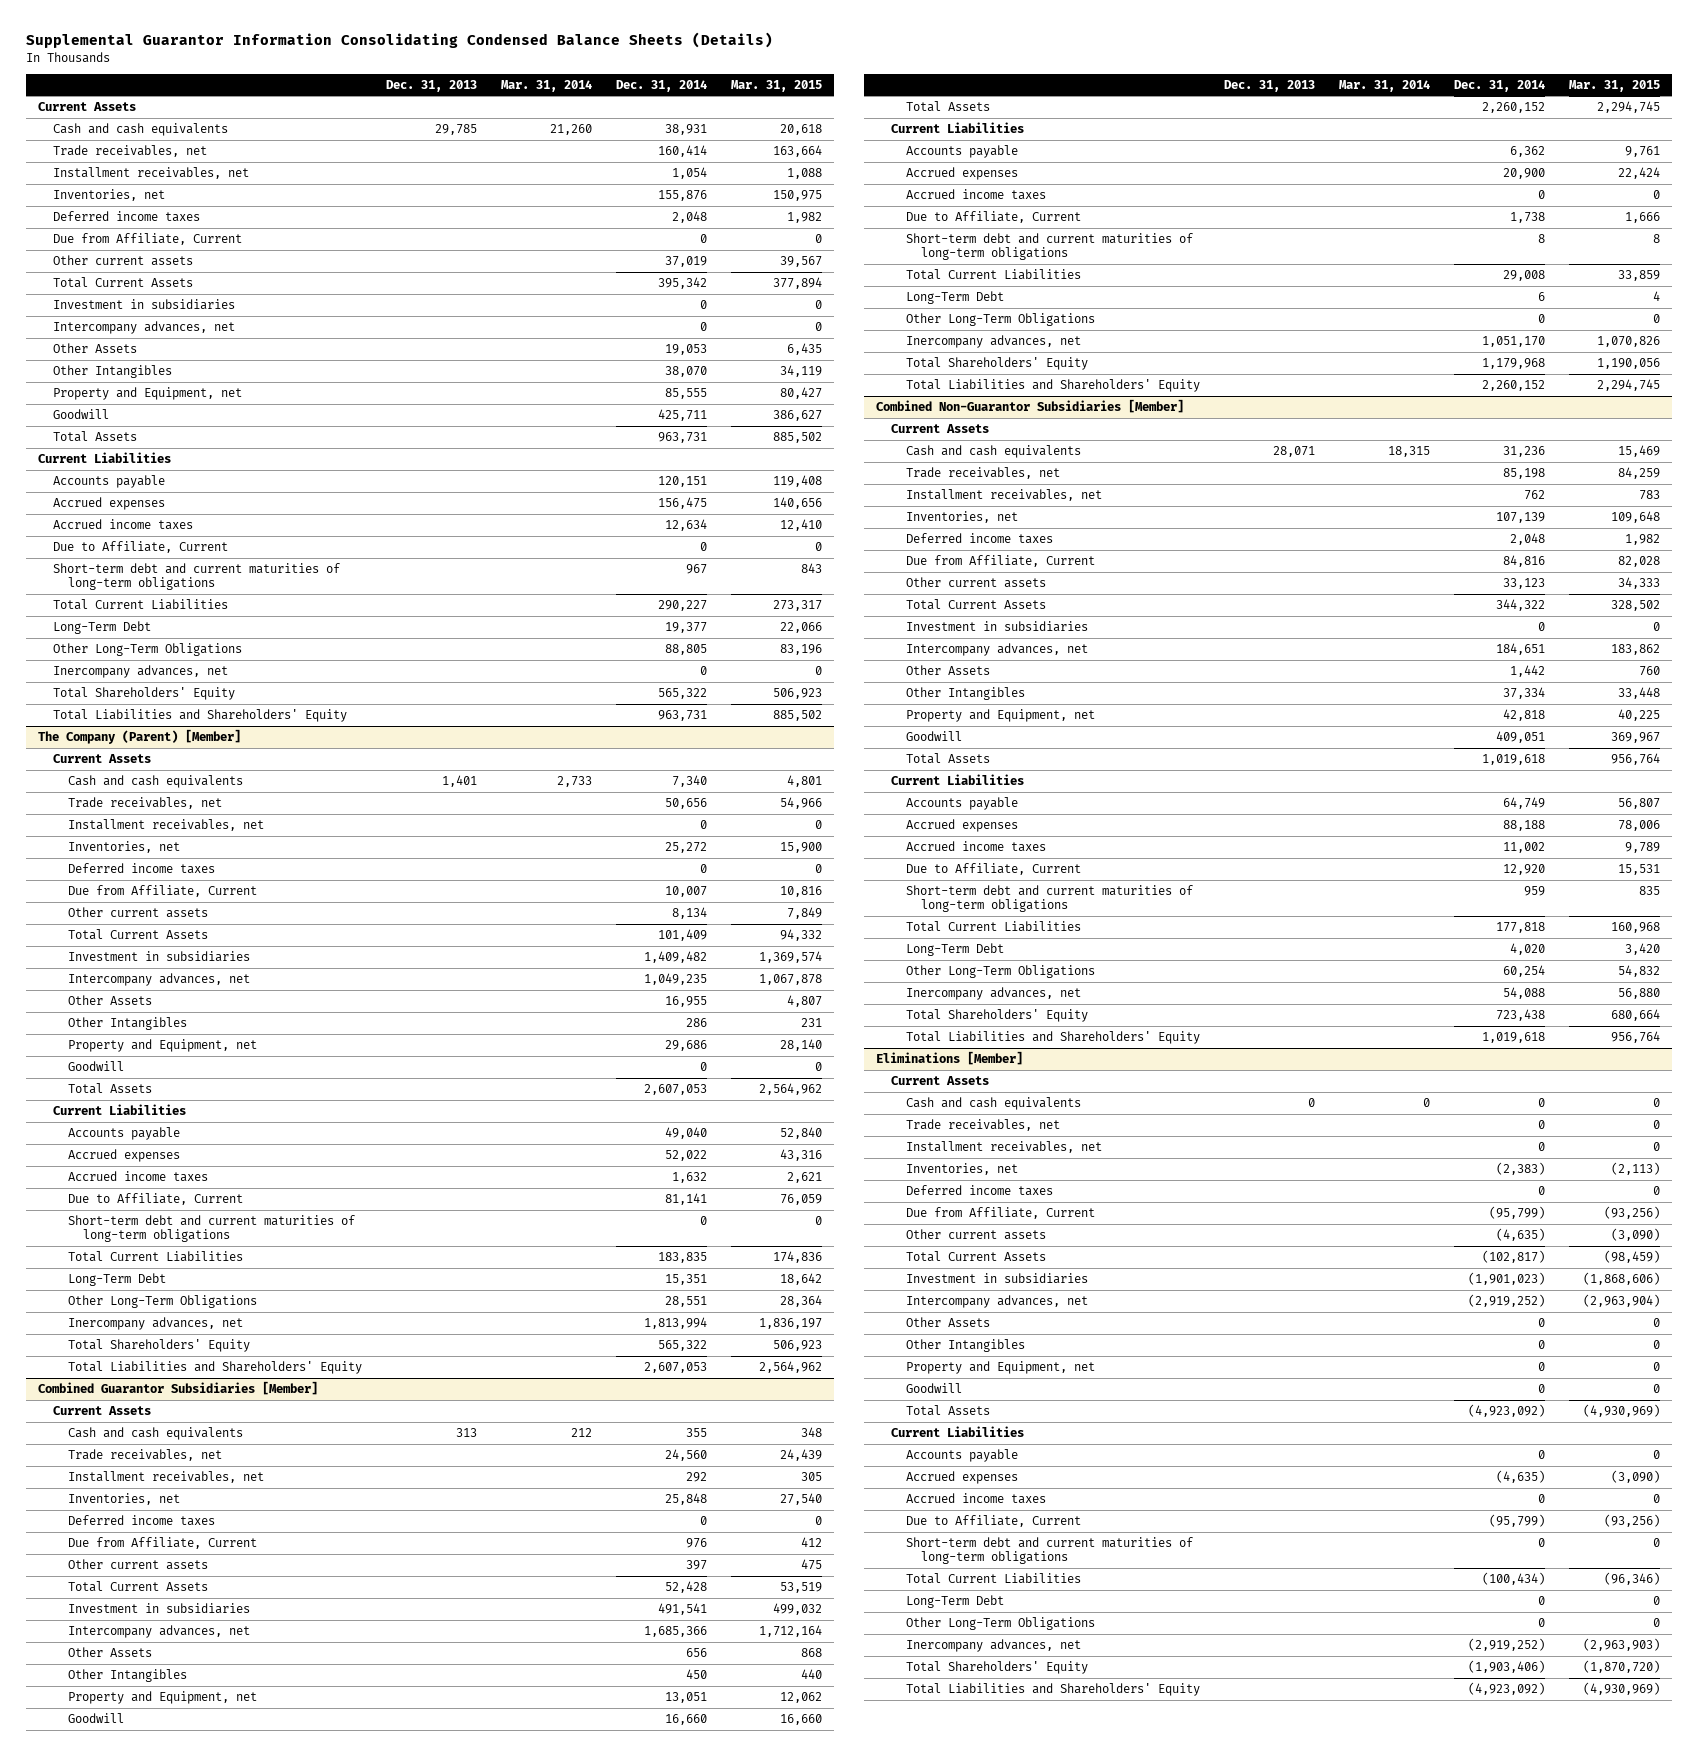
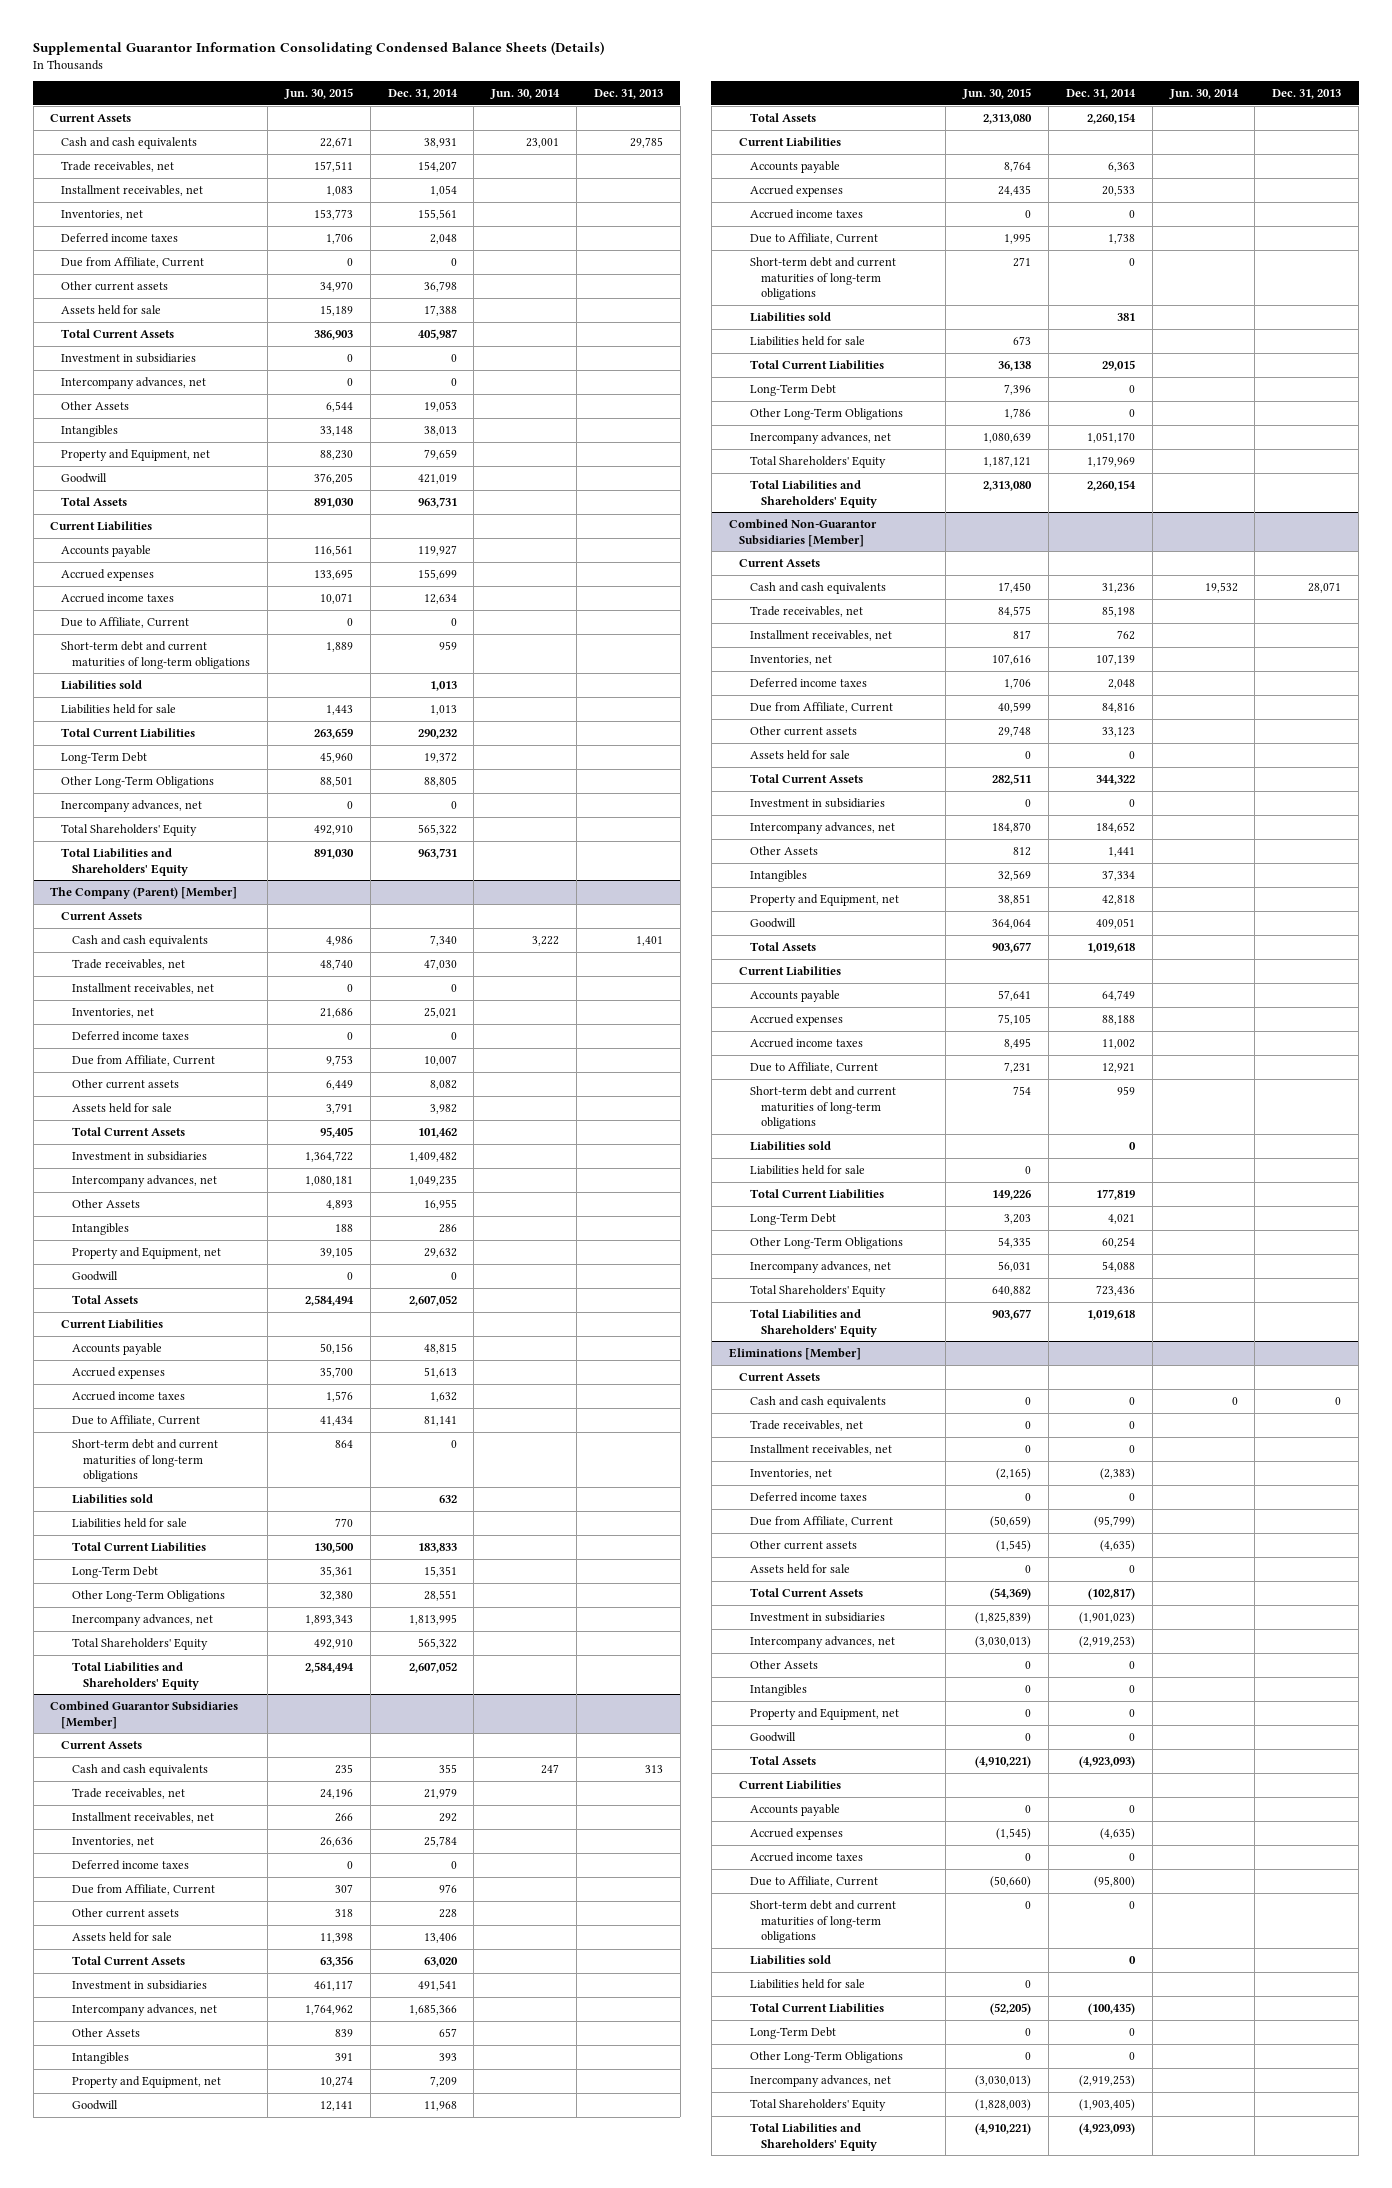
- | Dec. 31, 2013 | Mar. 31, 2014 | Dec. 31, 2014 | Mar. 31, 2015
+ | Jun. 30, 2015 | Dec. 31, 2014 | Jun. 30, 2014 | Dec. 31, 2013
- Trade receivables, net | | | 160,414 | 163,664
+ Trade receivables, net | 157,511 | 154,207 | |
- Inventories, net | | | 155,876 | 150,975
+ Inventories, net | 153,773 | 155,561 | |
- Other current assets | | | 37,019 | 39,567
- Total Current Assets | | | 395,342 | 377,894
+ Other current assets | 34,970 | 36,798 | |
+ Assets held for sale | 15,189 | 17,388 | |
+ Total Current Assets | 386,903 | 405,987 | |
- Other Intangibles | | | 38,070 | 34,119
- Property and Equipment, net | | | 85,555 | 80,427
- Goodwill | | | 425,711 | 386,627
+ Intangibles | 33,148 | 38,013 | |
+ Property and Equipment, net | 88,230 | 79,659 | |
+ Goodwill | 376,205 | 421,019 | |
- Accounts payable | | | 120,151 | 119,408
- Accrued expenses | | | 156,475 | 140,656
+ Accounts payable | 116,561 | 119,927 | |
+ Accrued expenses | 133,695 | 155,699 | |
- Short-term debt and current maturities of long-term obligations | | | 967 | 843
- Total Current Liabilities | | | 290,227 | 273,317
- Long-Term Debt | | | 19,377 | 22,066
+ Short-term debt and current maturities of long-term obligations | 1,889 | 959 | |
+ Liabilities sold | | 1,013 | |
+ Liabilities held for sale | 1,443 | 1,013 | |
+ Total Current Liabilities | 263,659 | 290,232 | |
+ Long-Term Debt | 45,960 | 19,372 | |
@ The Company (Parent) [Member]
- Trade receivables, net | | | 50,656 | 54,966
+ Trade receivables, net | 48,740 | 47,030 | |
- Inventories, net | | | 25,272 | 15,900
+ Inventories, net | 21,686 | 25,021 | |
- Other current assets | | | 8,134 | 7,849
- Total Current Assets | | | 101,409 | 94,332
+ Other current assets | 6,449 | 8,082 | |
+ Assets held for sale | 3,791 | 3,982 | |
+ Total Current Assets | 95,405 | 101,462 | |
- Other Intangibles | | | 286 | 231
- Property and Equipment, net | | | 29,686 | 28,140
+ Intangibles | 188 | 286 | |
+ Property and Equipment, net | 39,105 | 29,632 | |
- Total Assets | | | 2,607,053 | 2,564,962
+ Total Assets | 2,584,494 | 2,607,052 | |
- Accounts payable | | | 49,040 | 52,840
- Accrued expenses | | | 52,022 | 43,316
+ Accounts payable | 50,156 | 48,815 | |
+ Accrued expenses | 35,700 | 51,613 | |
- Total Current Liabilities | | | 183,835 | 174,836
+ Liabilities sold | | 632 | |
+ Liabilities held for sale | 770 | | |
+ Total Current Liabilities | 130,500 | 183,833 | |
- Inercompany advances, net | | | 1,813,994 | 1,836,197
+ Inercompany advances, net | 1,893,343 | 1,813,995 | |
- Total Liabilities and Shareholders' Equity | | | 2,607,053 | 2,564,962
+ Total Liabilities and Shareholders' Equity | 2,584,494 | 2,607,052 | |
@ Combined Guarantor Subsidiaries [Member]
- Trade receivables, net | | | 24,560 | 24,439
+ Trade receivables, net | 24,196 | 21,979 | |
- Inventories, net | | | 25,848 | 27,540
+ Inventories, net | 26,636 | 25,784 | |
- Other current assets | | | 397 | 475
- Total Current Assets | | | 52,428 | 53,519
+ Other current assets | 318 | 228 | |
+ Assets held for sale | 11,398 | 13,406 | |
+ Total Current Assets | 63,356 | 63,020 | |
- Other Assets | | | 656 | 868
- Other Intangibles | | | 450 | 440
- Property and Equipment, net | | | 13,051 | 12,062
- Goodwill | | | 16,660 | 16,660
- Total Assets | | | 2,260,152 | 2,294,745
+ Other Assets | 839 | 657 | |
+ Intangibles | 391 | 393 | |
+ Property and Equipment, net | 10,274 | 7,209 | |
+ Goodwill | 12,141 | 11,968 | |
+ Total Assets | 2,313,080 | 2,260,154 | |
- Accounts payable | | | 6,362 | 9,761
- Accrued expenses | | | 20,900 | 22,424
+ Accounts payable | 8,764 | 6,363 | |
+ Accrued expenses | 24,435 | 20,533 | |
- Short-term debt and current maturities of long-term obligations | | | 8 | 8
- Total Current Liabilities | | | 29,008 | 33,859
- Long-Term Debt | | | 6 | 4
+ Short-term debt and current maturities of long-term obligations | 271 | 0 | |
+ Liabilities sold | | 381 | |
+ Liabilities held for sale | 673 | | |
+ Total Current Liabilities | 36,138 | 29,015 | |
+ Long-Term Debt | 7,396 | 0 | |
- Total Shareholders' Equity | | | 1,179,968 | 1,190,056
- Total Liabilities and Shareholders' Equity | | | 2,260,152 | 2,294,745
+ Total Shareholders' Equity | 1,187,121 | 1,179,969 | |
+ Total Liabilities and Shareholders' Equity | 2,313,080 | 2,260,154 | |
@ Combined Non-Guarantor Subsidiaries [Member]
+ Assets held for sale | 0 | 0 | |
- Intercompany advances, net | | | 184,651 | 183,862
- Other Assets | | | 1,442 | 760
- Other Intangibles | | | 37,334 | 33,448
+ Intercompany advances, net | 184,870 | 184,652 | |
+ Other Assets | 812 | 1,441 | |
+ Intangibles | 32,569 | 37,334 | |
- Due to Affiliate, Current | | | 12,920 | 15,531
+ Due to Affiliate, Current | 7,231 | 12,921 | |
- Total Current Liabilities | | | 177,818 | 160,968
- Long-Term Debt | | | 4,020 | 3,420
+ Liabilities sold | | 0 | |
+ Liabilities held for sale | 0 | | |
+ Total Current Liabilities | 149,226 | 177,819 | |
+ Long-Term Debt | 3,203 | 4,021 | |
- Total Shareholders' Equity | | | 723,438 | 680,664
+ Total Shareholders' Equity | 640,882 | 723,436 | |
@ Eliminations [Member]
+ Assets held for sale | 0 | 0 | |
- Intercompany advances, net | | | (2,919,252) | (2,963,904)
+ Intercompany advances, net | (3,030,013) | (2,919,253) | |
- Other Intangibles | | | 0 | 0
+ Intangibles | 0 | 0 | |
- Total Assets | | | (4,923,092) | (4,930,969)
+ Total Assets | (4,910,221) | (4,923,093) | |
- Due to Affiliate, Current | | | (95,799) | (93,256)
+ Due to Affiliate, Current | (50,660) | (95,800) | |
- Total Current Liabilities | | | (100,434) | (96,346)
+ Liabilities sold | | 0 | |
+ Liabilities held for sale | 0 | | |
+ Total Current Liabilities | (52,205) | (100,435) | |
- Inercompany advances, net | | | (2,919,252) | (2,963,903)
- Total Shareholders' Equity | | | (1,903,406) | (1,870,720)
- Total Liabilities and Shareholders' Equity | | | (4,923,092) | (4,930,969)
+ Inercompany advances, net | (3,030,013) | (2,919,253) | |
+ Total Shareholders' Equity | (1,828,003) | (1,903,405) | |
+ Total Liabilities and Shareholders' Equity | (4,910,221) | (4,923,093) | |

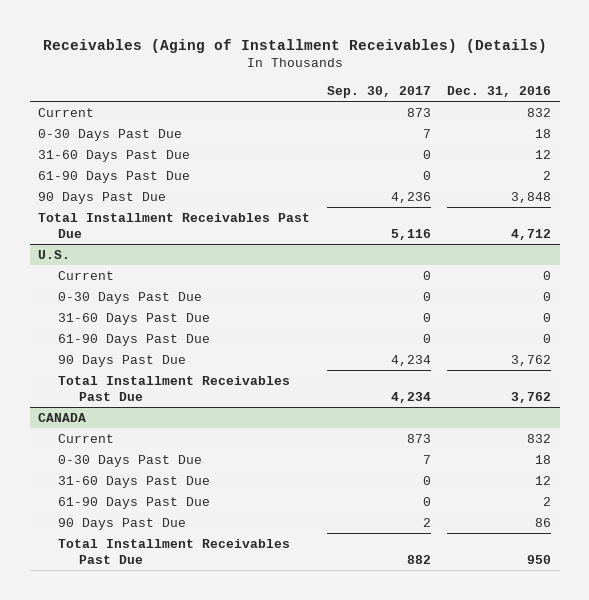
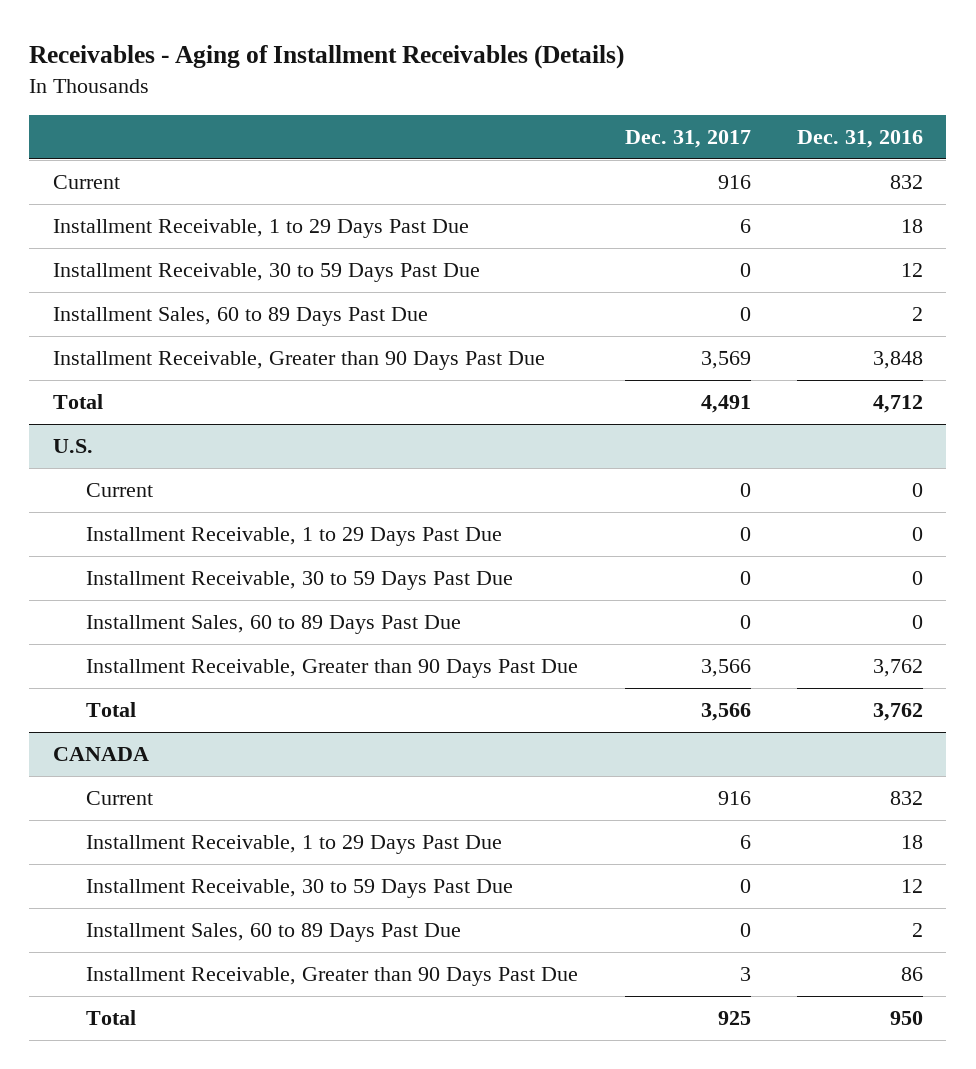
- Receivables (Aging of Installment Receivables) (Details)
+ Receivables - Aging of Installment Receivables (Details)
- | Sep. 30, 2017 | Dec. 31, 2016
+ | Dec. 31, 2017 | Dec. 31, 2016
- 0-30 Days Past Due | 7 | 18
- 31-60 Days Past Due | 0 | 12
- 61-90 Days Past Due | 0 | 2
- 90 Days Past Due | 4,236 | 3,848
- Total Installment Receivables Past Due | 5,116 | 4,712
+ Installment Receivable, 1 to 29 Days Past Due | 6 | 18
+ Installment Receivable, 30 to 59 Days Past Due | 0 | 12
+ Installment Sales, 60 to 89 Days Past Due | 0 | 2
+ Installment Receivable, Greater than 90 Days Past Due | 3,569 | 3,848
+ Total | 4,491 | 4,712
@ U.S.
- 0-30 Days Past Due | 0 | 0
- 31-60 Days Past Due | 0 | 0
- 61-90 Days Past Due | 0 | 0
- 90 Days Past Due | 4,234 | 3,762
- Total Installment Receivables Past Due | 4,234 | 3,762
+ Installment Receivable, 1 to 29 Days Past Due | 0 | 0
+ Installment Receivable, 30 to 59 Days Past Due | 0 | 0
+ Installment Sales, 60 to 89 Days Past Due | 0 | 0
+ Installment Receivable, Greater than 90 Days Past Due | 3,566 | 3,762
+ Total | 3,566 | 3,762
@ CANADA
- 0-30 Days Past Due | 7 | 18
- 31-60 Days Past Due | 0 | 12
- 61-90 Days Past Due | 0 | 2
- 90 Days Past Due | 2 | 86
- Total Installment Receivables Past Due | 882 | 950
+ Installment Receivable, 1 to 29 Days Past Due | 6 | 18
+ Installment Receivable, 30 to 59 Days Past Due | 0 | 12
+ Installment Sales, 60 to 89 Days Past Due | 0 | 2
+ Installment Receivable, Greater than 90 Days Past Due | 3 | 86
+ Total | 925 | 950

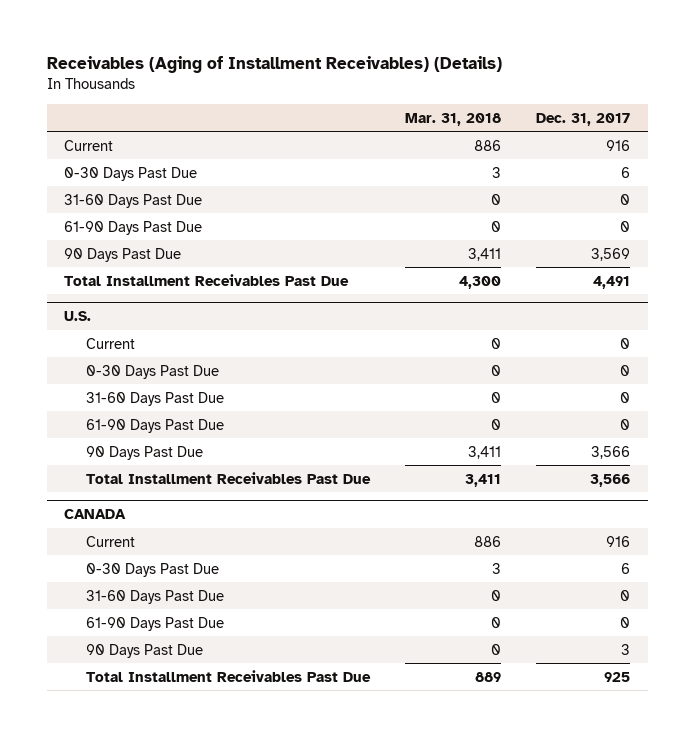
- Receivables - Aging of Installment Receivables (Details)
+ Receivables (Aging of Installment Receivables) (Details)
- | Dec. 31, 2017 | Dec. 31, 2016
+ | Mar. 31, 2018 | Dec. 31, 2017
- Installment Receivable, 1 to 29 Days Past Due | 6 | 18
- Installment Receivable, 30 to 59 Days Past Due | 0 | 12
- Installment Sales, 60 to 89 Days Past Due | 0 | 2
- Installment Receivable, Greater than 90 Days Past Due | 3,569 | 3,848
- Total | 4,491 | 4,712
+ 0-30 Days Past Due | 3 | 6
+ 31-60 Days Past Due | 0 | 0
+ 61-90 Days Past Due | 0 | 0
+ 90 Days Past Due | 3,411 | 3,569
+ Total Installment Receivables Past Due | 4,300 | 4,491
@ U.S.
- Installment Receivable, 1 to 29 Days Past Due | 0 | 0
- Installment Receivable, 30 to 59 Days Past Due | 0 | 0
- Installment Sales, 60 to 89 Days Past Due | 0 | 0
- Installment Receivable, Greater than 90 Days Past Due | 3,566 | 3,762
- Total | 3,566 | 3,762
+ 0-30 Days Past Due | 0 | 0
+ 31-60 Days Past Due | 0 | 0
+ 61-90 Days Past Due | 0 | 0
+ 90 Days Past Due | 3,411 | 3,566
+ Total Installment Receivables Past Due | 3,411 | 3,566
@ CANADA
- Installment Receivable, 1 to 29 Days Past Due | 6 | 18
- Installment Receivable, 30 to 59 Days Past Due | 0 | 12
- Installment Sales, 60 to 89 Days Past Due | 0 | 2
- Installment Receivable, Greater than 90 Days Past Due | 3 | 86
- Total | 925 | 950
+ 0-30 Days Past Due | 3 | 6
+ 31-60 Days Past Due | 0 | 0
+ 61-90 Days Past Due | 0 | 0
+ 90 Days Past Due | 0 | 3
+ Total Installment Receivables Past Due | 889 | 925

